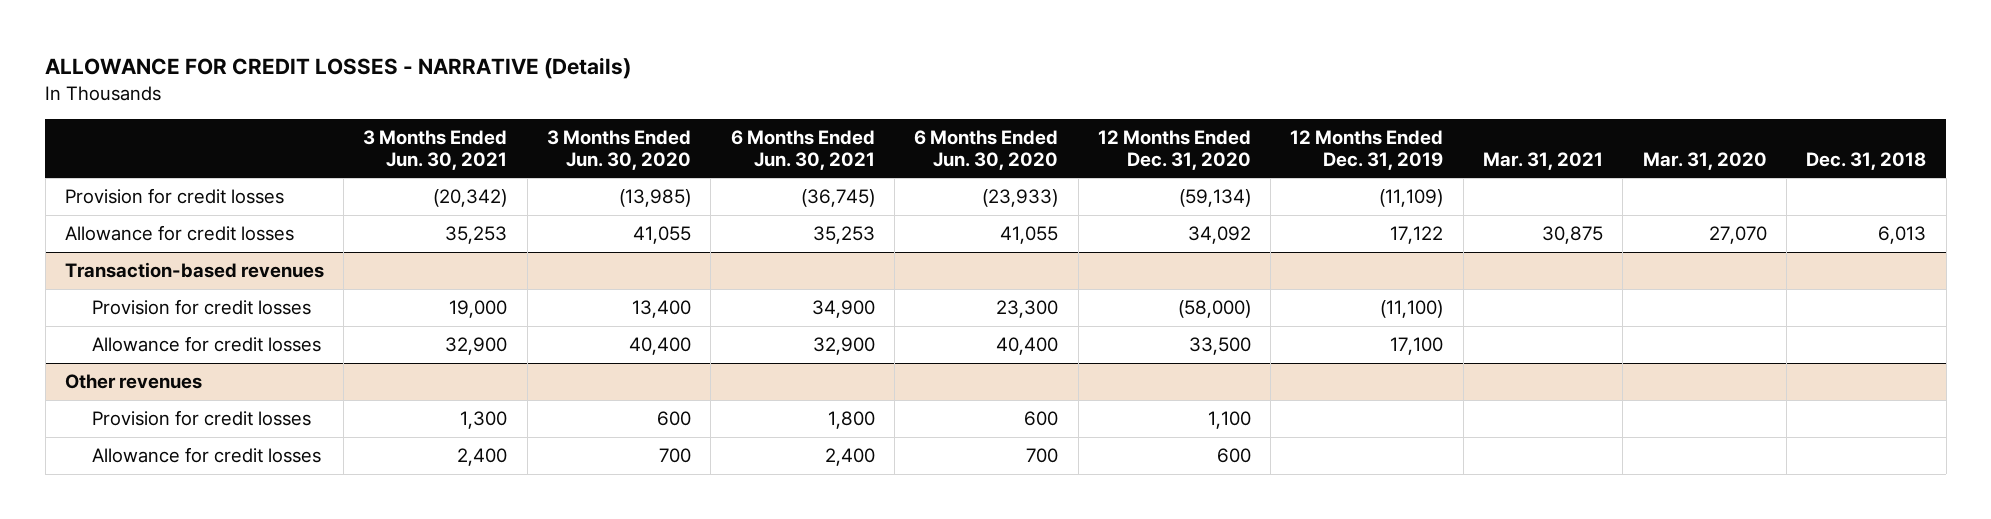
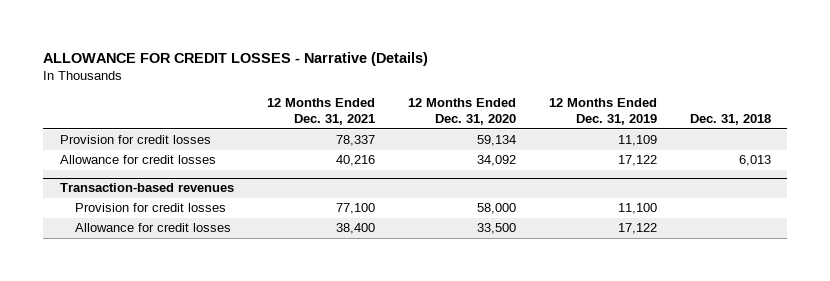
- ALLOWANCE FOR CREDIT LOSSES - NARRATIVE (Details)
+ ALLOWANCE FOR CREDIT LOSSES - Narrative (Details)
- | 3 Months Ended Jun. 30, 2021 | 3 Months Ended Jun. 30, 2020 | 6 Months Ended Jun. 30, 2021 | 6 Months Ended Jun. 30, 2020 | 12 Months Ended Dec. 31, 2020 | 12 Months Ended Dec. 31, 2019 | Mar. 31, 2021 | Mar. 31, 2020 | Dec. 31, 2018
+ | 12 Months Ended Dec. 31, 2021 | 12 Months Ended Dec. 31, 2020 | 12 Months Ended Dec. 31, 2019 | Dec. 31, 2018
- Provision for credit losses | (20,342) | (13,985) | (36,745) | (23,933) | (59,134) | (11,109) | | |
+ Provision for credit losses | 78,337 | 59,134 | 11,109 |
@ Transaction-based revenues
- Provision for credit losses | 19,000 | 13,400 | 34,900 | 23,300 | (58,000) | (11,100) | | |
- Allowance for credit losses | 32,900 | 40,400 | 32,900 | 40,400 | 33,500 | 17,100 | | |
- Other revenues
- Provision for credit losses | 1,300 | 600 | 1,800 | 600 | 1,100 | | | |
- Allowance for credit losses | 2,400 | 700 | 2,400 | 700 | 600 | | | |
@ Transaction-based revenues
+ Provision for credit losses | 77,100 | 58,000 | 11,100 |
+ Allowance for credit losses | 38,400 | 33,500 | 17,122 |

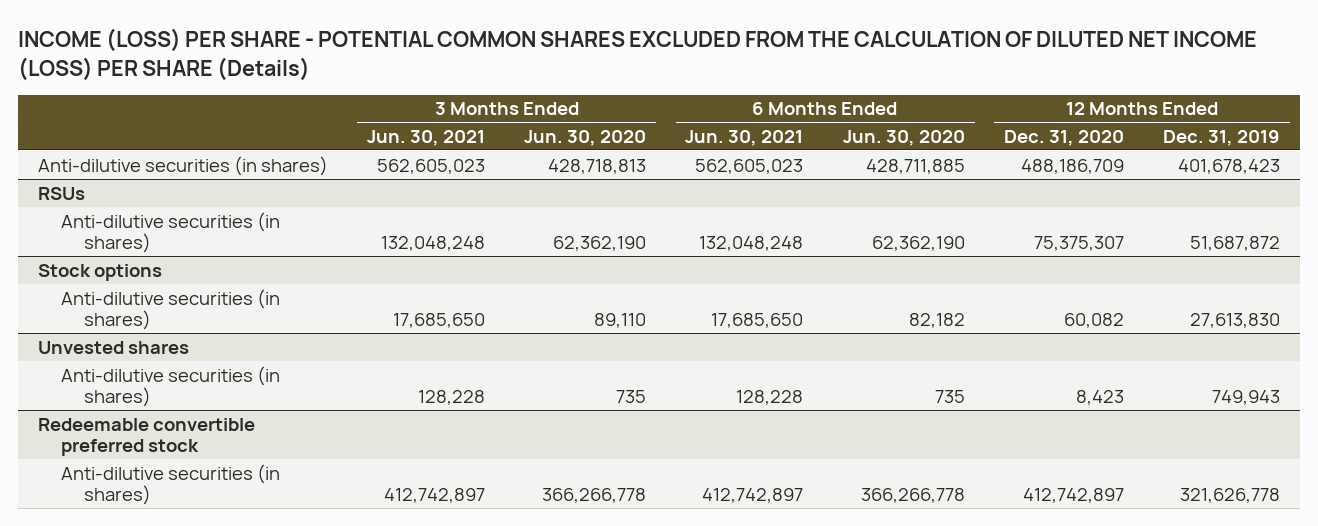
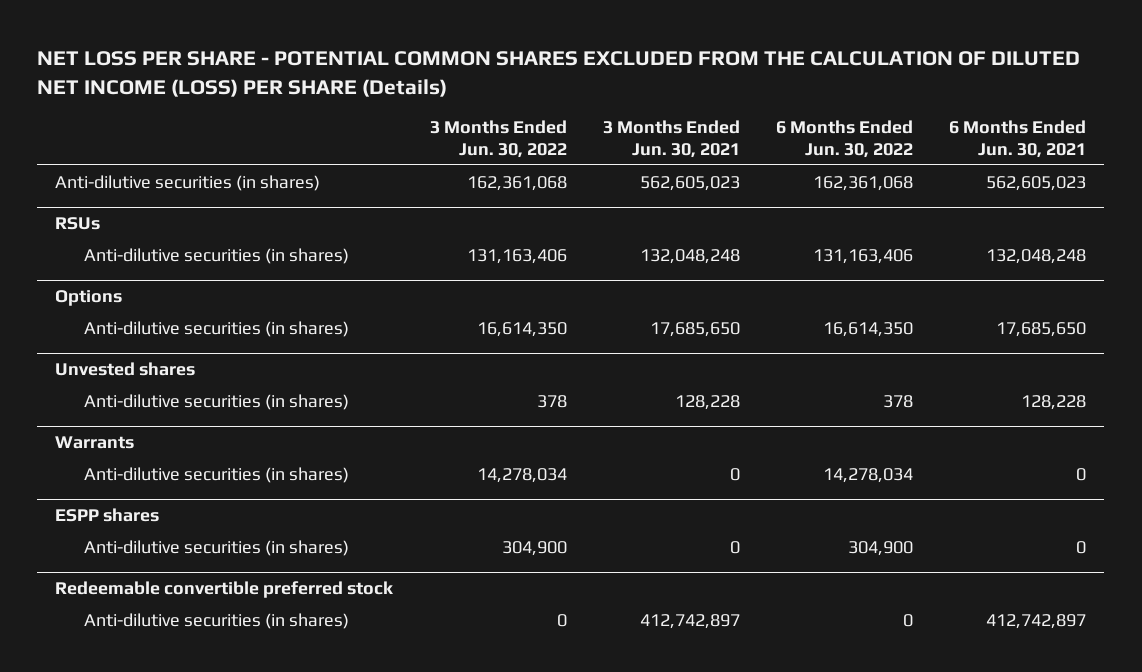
- INCOME (LOSS) PER SHARE - POTENTIAL COMMON SHARES EXCLUDED FROM THE CALCULATION OF DILUTED NET INCOME (LOSS) PER SHARE (Details)
+ NET LOSS PER SHARE - POTENTIAL COMMON SHARES EXCLUDED FROM THE CALCULATION OF DILUTED NET INCOME (LOSS) PER SHARE (Details)
- | 3 Months Ended Jun. 30, 2021 | 3 Months Ended Jun. 30, 2020 | 6 Months Ended Jun. 30, 2021 | 6 Months Ended Jun. 30, 2020 | 12 Months Ended Dec. 31, 2020 | 12 Months Ended Dec. 31, 2019
+ | 3 Months Ended Jun. 30, 2022 | 3 Months Ended Jun. 30, 2021 | 6 Months Ended Jun. 30, 2022 | 6 Months Ended Jun. 30, 2021
- Stock options
+ Options
+ Warrants
+ Anti-dilutive securities (in shares) | 14,278,034 | 0 | 14,278,034 | 0
+ ESPP shares
+ Anti-dilutive securities (in shares) | 304,900 | 0 | 304,900 | 0

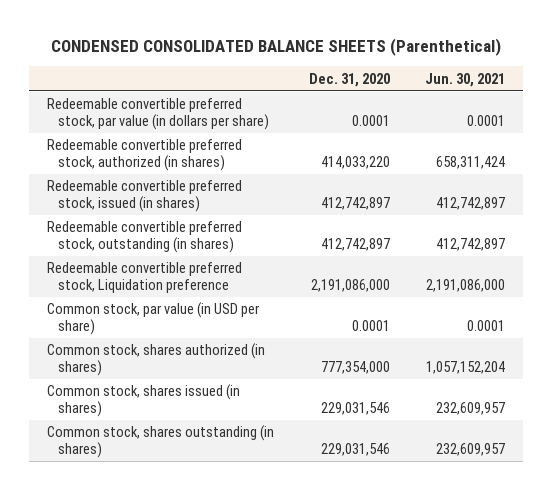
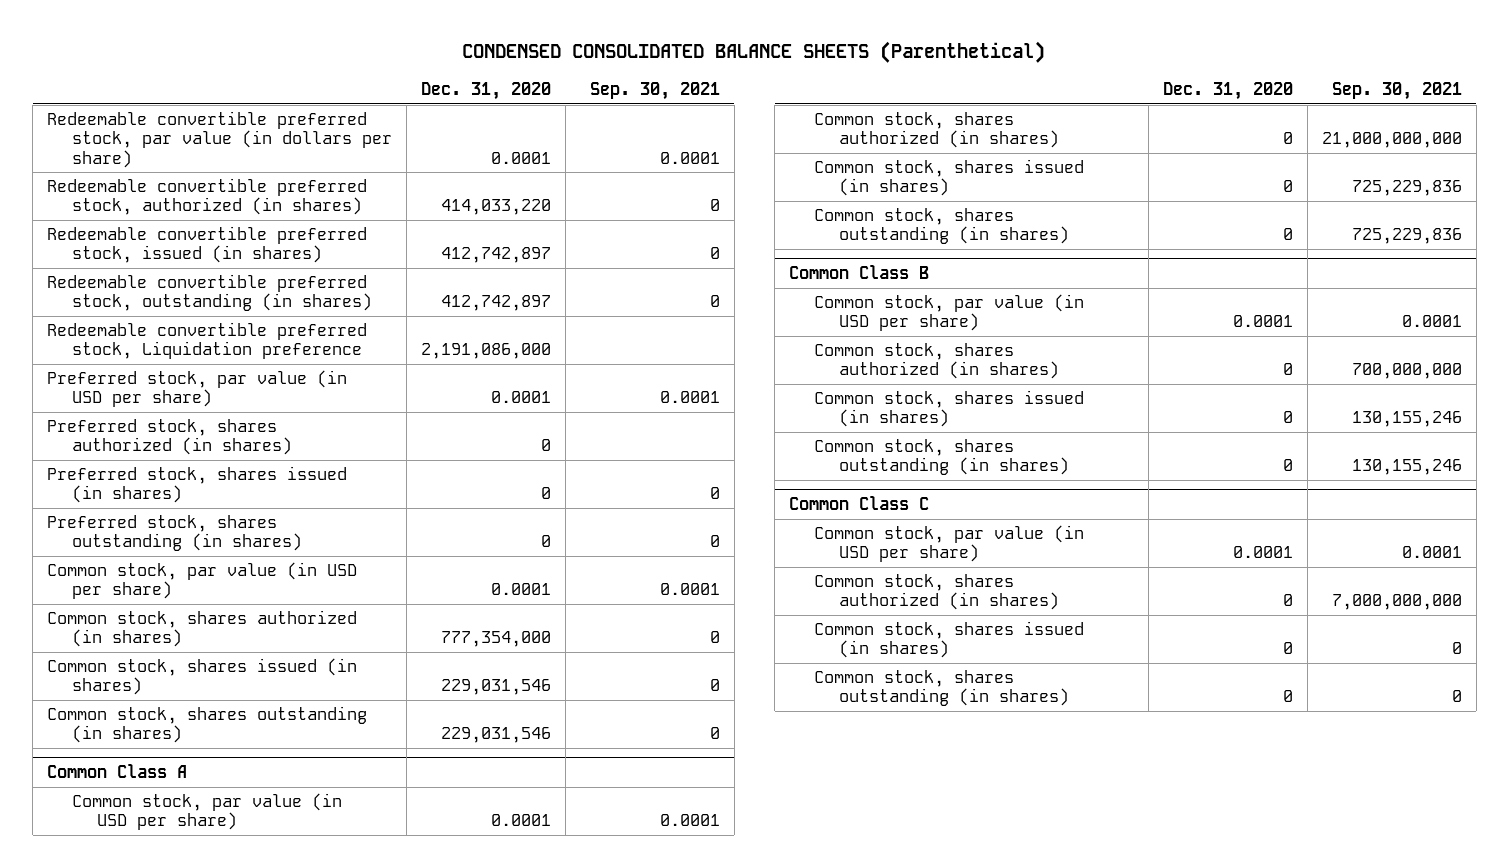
- | Dec. 31, 2020 | Jun. 30, 2021
+ | Dec. 31, 2020 | Sep. 30, 2021
+ Preferred stock, par value (in USD per share) | 0.0001 | 0.0001
+ Preferred stock, shares authorized (in shares) | 0 |
+ Preferred stock, shares issued (in shares) | 0 | 0
+ Preferred stock, shares outstanding (in shares) | 0 | 0
+ Common Class A
+ Common stock, par value (in USD per share) | 0.0001 | 0.0001
+ Common stock, shares authorized (in shares) | 0 | 21,000,000,000
+ Common stock, shares issued (in shares) | 0 | 725,229,836
+ Common stock, shares outstanding (in shares) | 0 | 725,229,836
+ Common Class B
+ Common stock, par value (in USD per share) | 0.0001 | 0.0001
+ Common stock, shares authorized (in shares) | 0 | 700,000,000
+ Common stock, shares issued (in shares) | 0 | 130,155,246
+ Common stock, shares outstanding (in shares) | 0 | 130,155,246
+ Common Class C
+ Common stock, par value (in USD per share) | 0.0001 | 0.0001
+ Common stock, shares authorized (in shares) | 0 | 7,000,000,000
+ Common stock, shares issued (in shares) | 0 | 0
+ Common stock, shares outstanding (in shares) | 0 | 0

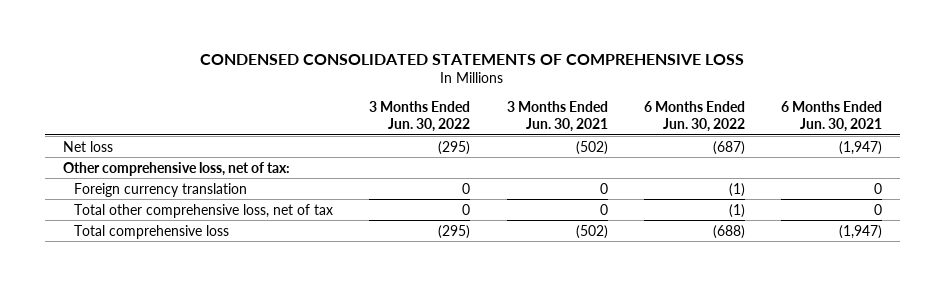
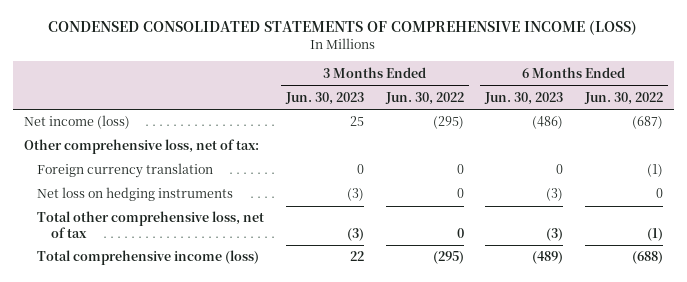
- CONDENSED CONSOLIDATED STATEMENTS OF COMPREHENSIVE LOSS
+ CONDENSED CONSOLIDATED STATEMENTS OF COMPREHENSIVE INCOME (LOSS)
- | 3 Months Ended Jun. 30, 2022 | 3 Months Ended Jun. 30, 2021 | 6 Months Ended Jun. 30, 2022 | 6 Months Ended Jun. 30, 2021
+ | 3 Months Ended Jun. 30, 2023 | 3 Months Ended Jun. 30, 2022 | 6 Months Ended Jun. 30, 2023 | 6 Months Ended Jun. 30, 2022
- Net loss | (295) | (502) | (687) | (1,947)
+ Net income (loss) | 25 | (295) | (486) | (687)
+ Net loss on hedging instruments | (3) | 0 | (3) | 0
- Total comprehensive loss | (295) | (502) | (688) | (1,947)
+ Total comprehensive income (loss) | 22 | (295) | (489) | (688)

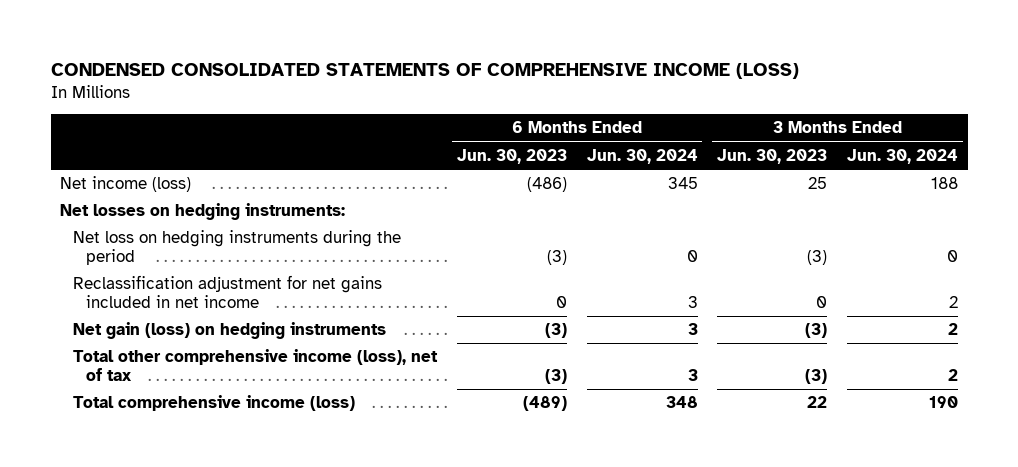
- | 3 Months Ended Jun. 30, 2023 | 3 Months Ended Jun. 30, 2022 | 6 Months Ended Jun. 30, 2023 | 6 Months Ended Jun. 30, 2022
+ | 6 Months Ended Jun. 30, 2023 | 6 Months Ended Jun. 30, 2024 | 3 Months Ended Jun. 30, 2023 | 3 Months Ended Jun. 30, 2024
- Other comprehensive loss, net of tax:
- Foreign currency translation | 0 | 0 | 0 | (1)
- Net loss on hedging instruments | (3) | 0 | (3) | 0
- Total other comprehensive loss, net of tax | (3) | 0 | (3) | (1)
+ Net losses on hedging instruments:
+ Net loss on hedging instruments during the period | (3) | 0 | (3) | 0
+ Reclassification adjustment for net gains included in net income | 0 | 3 | 0 | 2
+ Net gain (loss) on hedging instruments | (3) | 3 | (3) | 2
+ Total other comprehensive income (loss), net of tax | (3) | 3 | (3) | 2

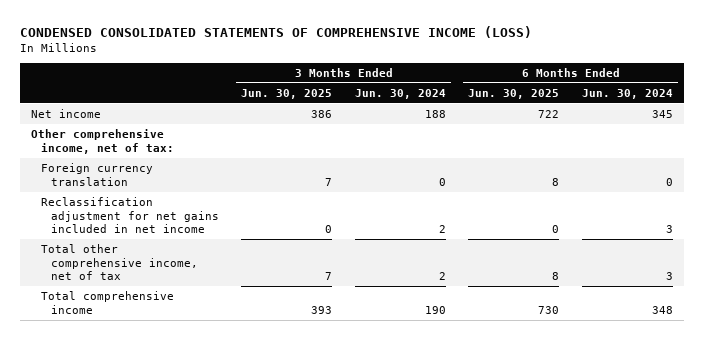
- | 6 Months Ended Jun. 30, 2023 | 6 Months Ended Jun. 30, 2024 | 3 Months Ended Jun. 30, 2023 | 3 Months Ended Jun. 30, 2024
+ | 3 Months Ended Jun. 30, 2025 | 3 Months Ended Jun. 30, 2024 | 6 Months Ended Jun. 30, 2025 | 6 Months Ended Jun. 30, 2024
- Net income (loss) | (486) | 345 | 25 | 188
- Net losses on hedging instruments:
- Net loss on hedging instruments during the period | (3) | 0 | (3) | 0
+ Net income | 386 | 188 | 722 | 345
+ Other comprehensive income, net of tax:
+ Foreign currency translation | 7 | 0 | 8 | 0
- Net gain (loss) on hedging instruments | (3) | 3 | (3) | 2
- Total other comprehensive income (loss), net of tax | (3) | 3 | (3) | 2
- Total comprehensive income (loss) | (489) | 348 | 22 | 190
+ Total other comprehensive income, net of tax | 7 | 2 | 8 | 3
+ Total comprehensive income | 393 | 190 | 730 | 348

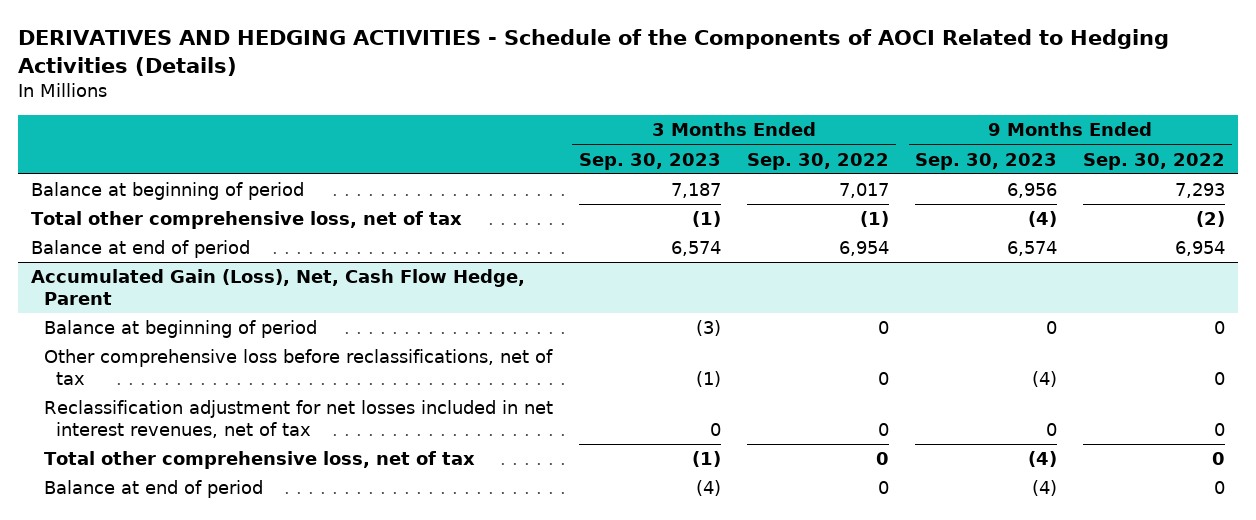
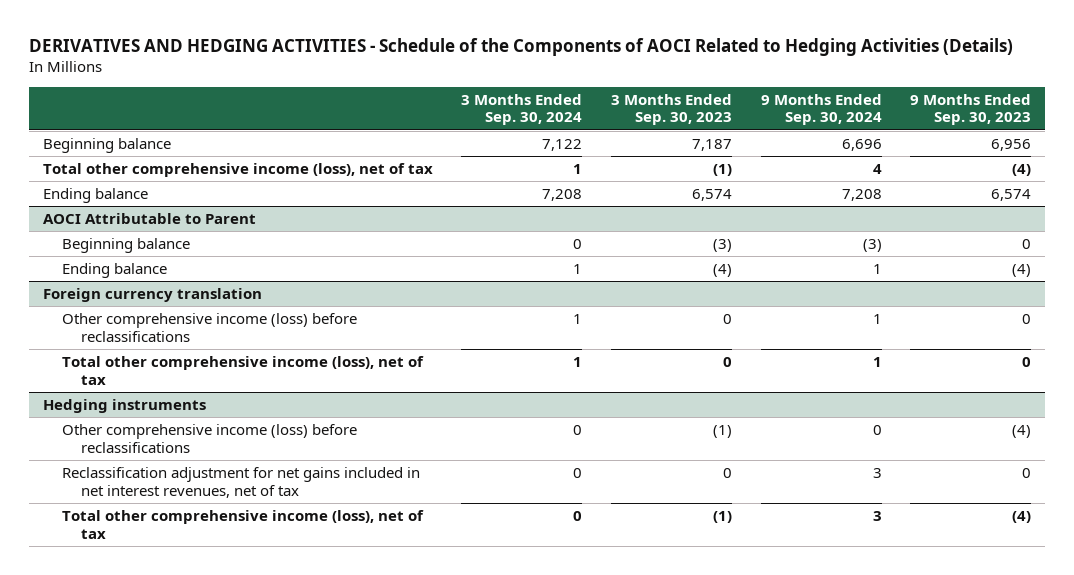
- | 3 Months Ended Sep. 30, 2023 | 3 Months Ended Sep. 30, 2022 | 9 Months Ended Sep. 30, 2023 | 9 Months Ended Sep. 30, 2022
+ | 3 Months Ended Sep. 30, 2024 | 3 Months Ended Sep. 30, 2023 | 9 Months Ended Sep. 30, 2024 | 9 Months Ended Sep. 30, 2023
- Balance at beginning of period | 7,187 | 7,017 | 6,956 | 7,293
- Total other comprehensive loss, net of tax | (1) | (1) | (4) | (2)
- Balance at end of period | 6,574 | 6,954 | 6,574 | 6,954
- Accumulated Gain (Loss), Net, Cash Flow Hedge, Parent
- Balance at beginning of period | (3) | 0 | 0 | 0
- Other comprehensive loss before reclassifications, net of tax | (1) | 0 | (4) | 0
- Reclassification adjustment for net losses included in net interest revenues, net of tax | 0 | 0 | 0 | 0
- Total other comprehensive loss, net of tax | (1) | 0 | (4) | 0
- Balance at end of period | (4) | 0 | (4) | 0
+ Beginning balance | 7,122 | 7,187 | 6,696 | 6,956
+ Total other comprehensive income (loss), net of tax | 1 | (1) | 4 | (4)
+ Ending balance | 7,208 | 6,574 | 7,208 | 6,574
+ AOCI Attributable to Parent
+ Beginning balance | 0 | (3) | (3) | 0
+ Ending balance | 1 | (4) | 1 | (4)
+ Foreign currency translation
+ Other comprehensive income (loss) before reclassifications | 1 | 0 | 1 | 0
+ Total other comprehensive income (loss), net of tax | 1 | 0 | 1 | 0
+ Hedging instruments
+ Other comprehensive income (loss) before reclassifications | 0 | (1) | 0 | (4)
+ Reclassification adjustment for net gains included in net interest revenues, net of tax | 0 | 0 | 3 | 0
+ Total other comprehensive income (loss), net of tax | 0 | (1) | 3 | (4)

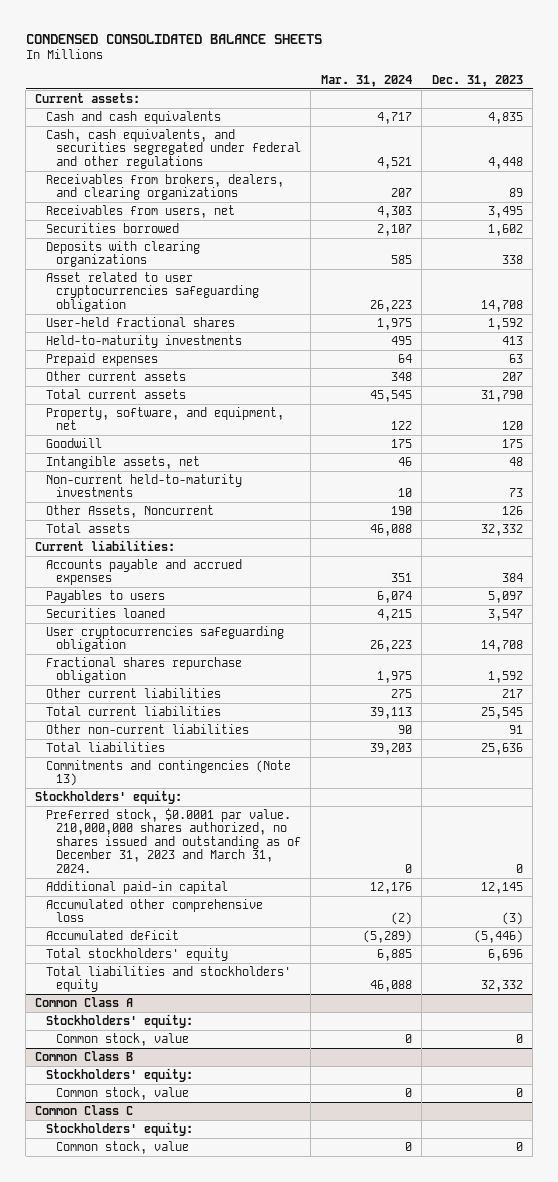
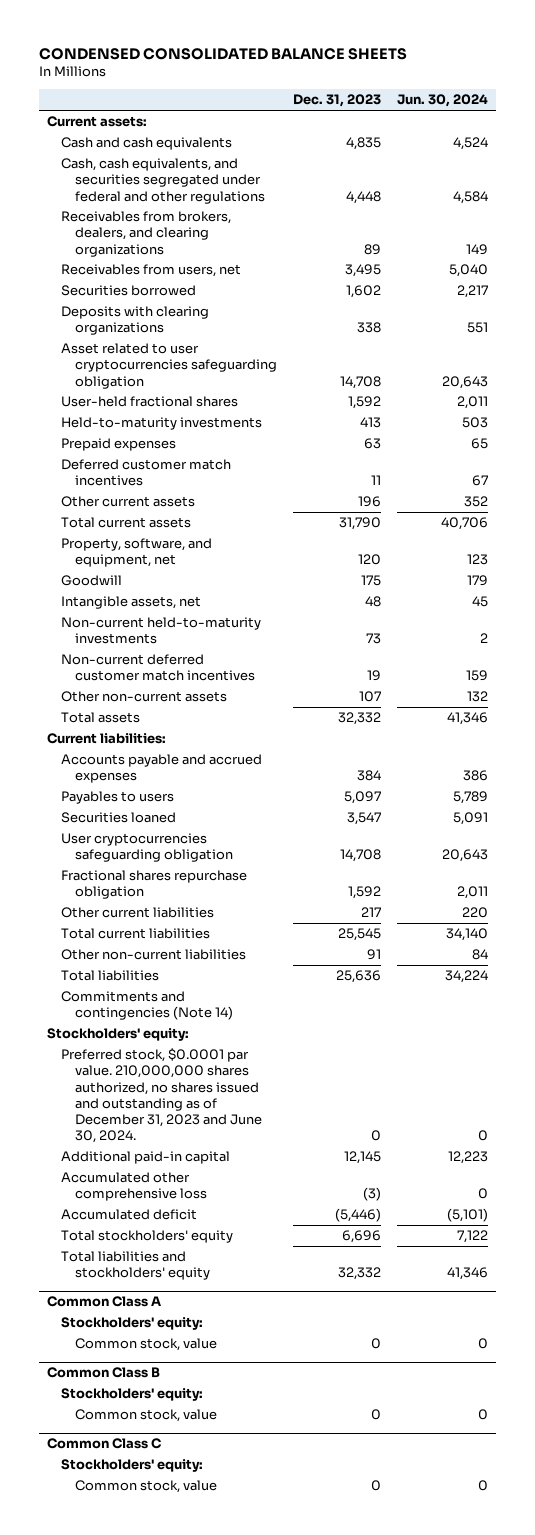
- | Mar. 31, 2024 | Dec. 31, 2023
+ | Dec. 31, 2023 | Jun. 30, 2024
- Other current assets | 348 | 207
+ Deferred customer match incentives | 11 | 67
+ Other current assets | 196 | 352
- Other Assets, Noncurrent | 190 | 126
+ Non-current deferred customer match incentives | 19 | 159
+ Other non-current assets | 107 | 132
- Commitments and contingencies (Note 13)
+ Commitments and contingencies (Note 14)
- Preferred stock, $0.0001 par value. 210,000,000 shares authorized, no shares issued and outstanding as of December 31, 2023 and March 31, 2024. | 0 | 0
+ Preferred stock, $0.0001 par value. 210,000,000 shares authorized, no shares issued and outstanding as of December 31, 2023 and June 30, 2024. | 0 | 0

